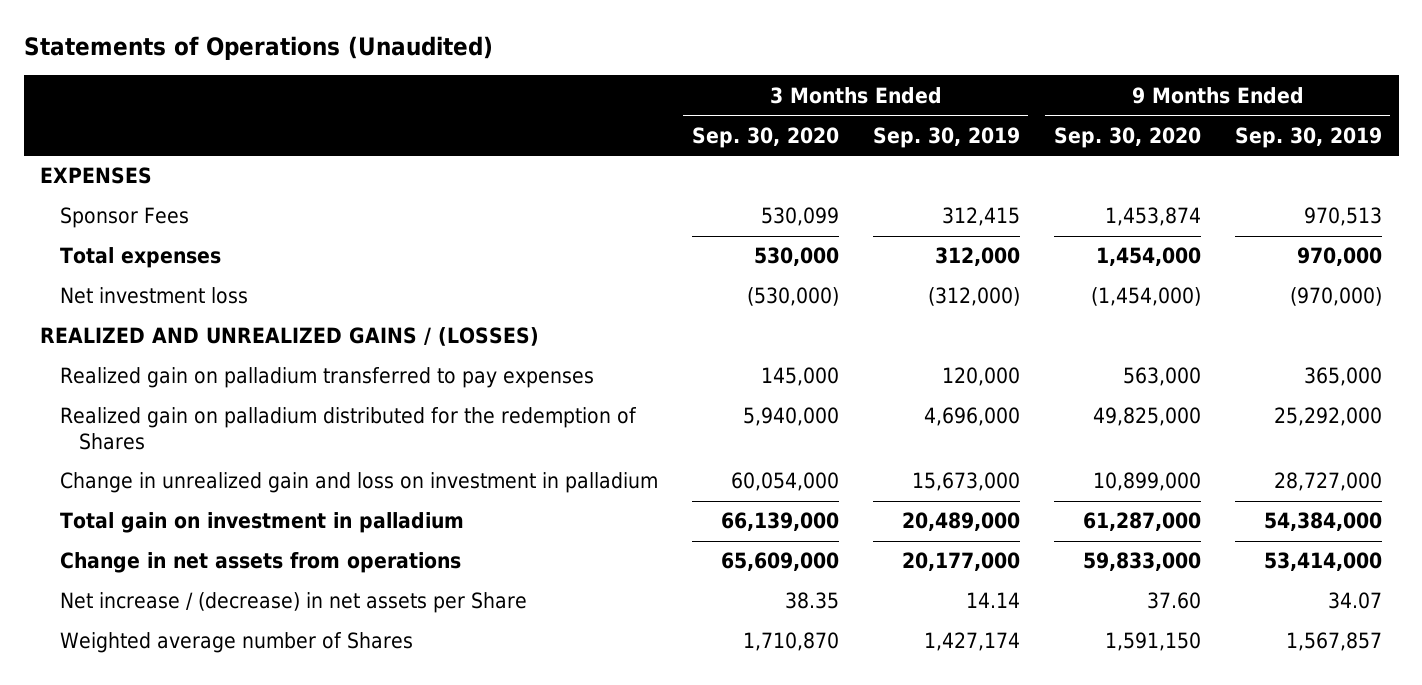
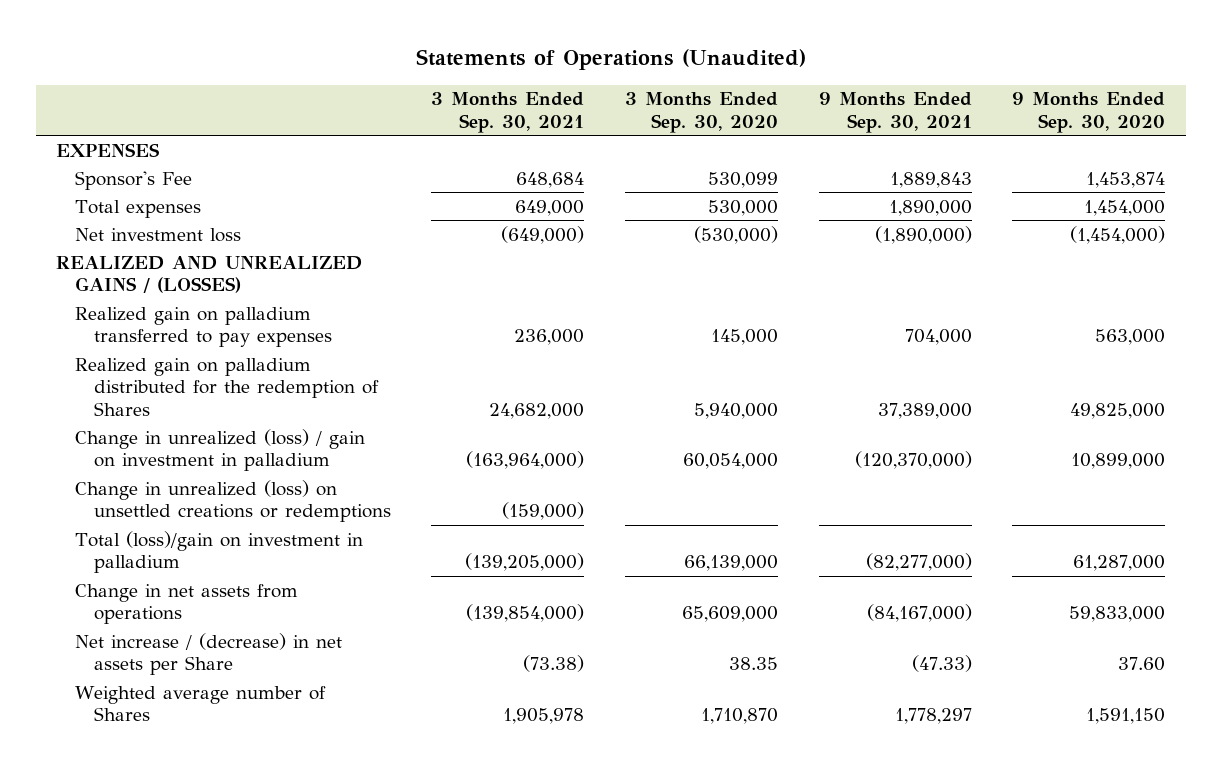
- | 3 Months Ended Sep. 30, 2020 | 3 Months Ended Sep. 30, 2019 | 9 Months Ended Sep. 30, 2020 | 9 Months Ended Sep. 30, 2019
+ | 3 Months Ended Sep. 30, 2021 | 3 Months Ended Sep. 30, 2020 | 9 Months Ended Sep. 30, 2021 | 9 Months Ended Sep. 30, 2020
- Sponsor Fees | 530,099 | 312,415 | 1,453,874 | 970,513
+ Sponsor's Fee | 648,684 | 530,099 | 1,889,843 | 1,453,874
- Change in unrealized gain and loss on investment in palladium | 60,054,000 | 15,673,000 | 10,899,000 | 28,727,000
- Total gain on investment in palladium | 66,139,000 | 20,489,000 | 61,287,000 | 54,384,000
+ Change in unrealized (loss) / gain on investment in palladium | (163,964,000) | 60,054,000 | (120,370,000) | 10,899,000
+ Change in unrealized (loss) on unsettled creations or redemptions | (159,000) | | |
+ Total (loss)/gain on investment in palladium | (139,205,000) | 66,139,000 | (82,277,000) | 61,287,000

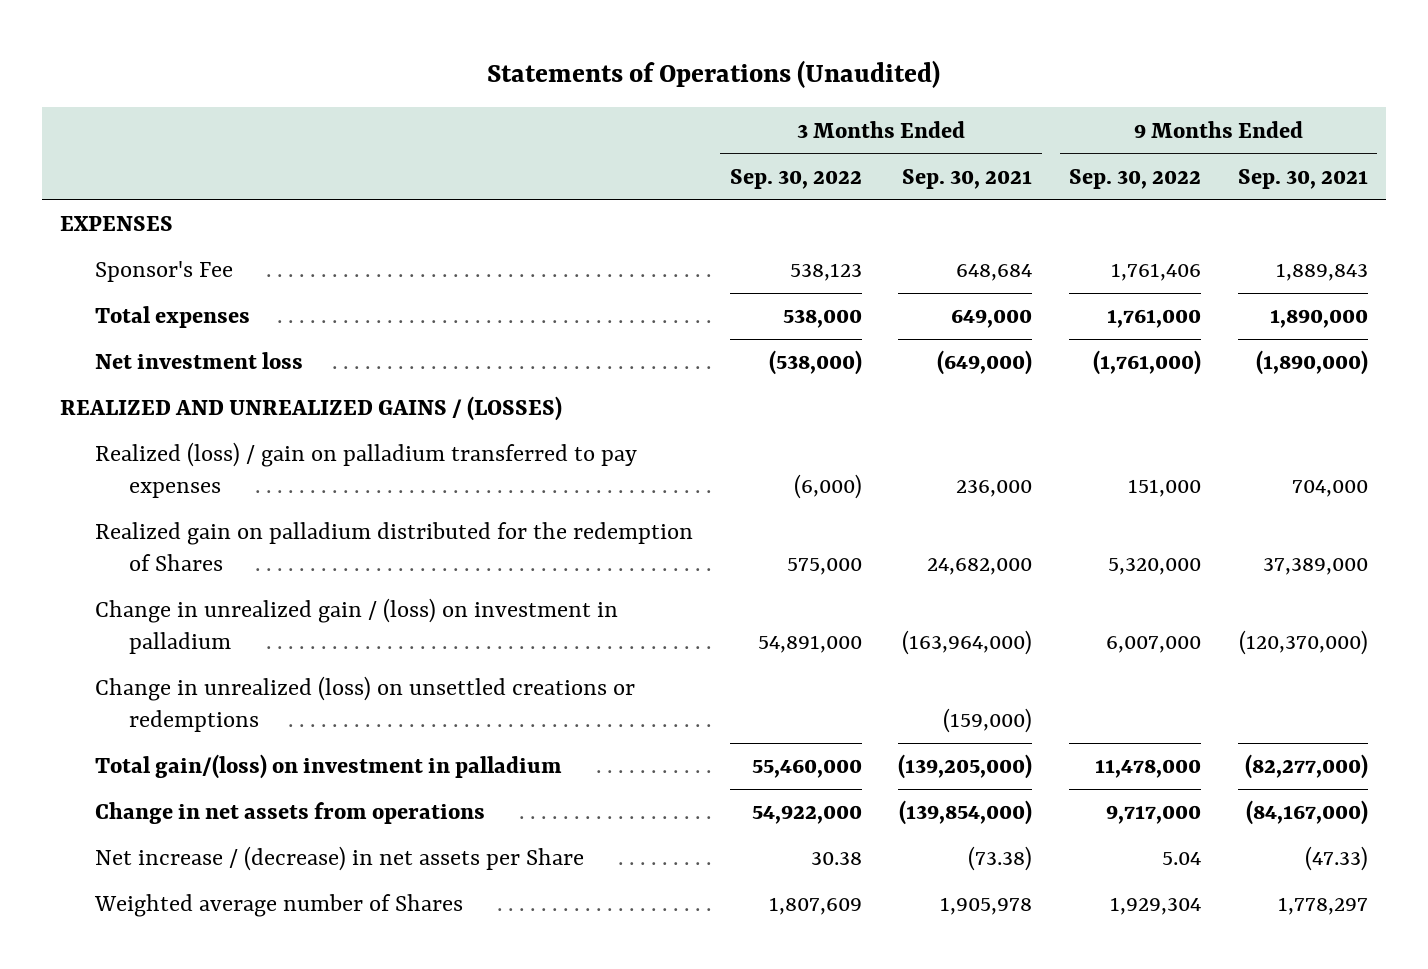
- | 3 Months Ended Sep. 30, 2021 | 3 Months Ended Sep. 30, 2020 | 9 Months Ended Sep. 30, 2021 | 9 Months Ended Sep. 30, 2020
+ | 3 Months Ended Sep. 30, 2022 | 3 Months Ended Sep. 30, 2021 | 9 Months Ended Sep. 30, 2022 | 9 Months Ended Sep. 30, 2021
- Realized gain on palladium transferred to pay expenses | 236,000 | 145,000 | 704,000 | 563,000
+ Realized (loss) / gain on palladium transferred to pay expenses | (6,000) | 236,000 | 151,000 | 704,000
- Change in unrealized (loss) / gain on investment in palladium | (163,964,000) | 60,054,000 | (120,370,000) | 10,899,000
+ Change in unrealized gain / (loss) on investment in palladium | 54,891,000 | (163,964,000) | 6,007,000 | (120,370,000)
- Total (loss)/gain on investment in palladium | (139,205,000) | 66,139,000 | (82,277,000) | 61,287,000
+ Total gain/(loss) on investment in palladium | 55,460,000 | (139,205,000) | 11,478,000 | (82,277,000)

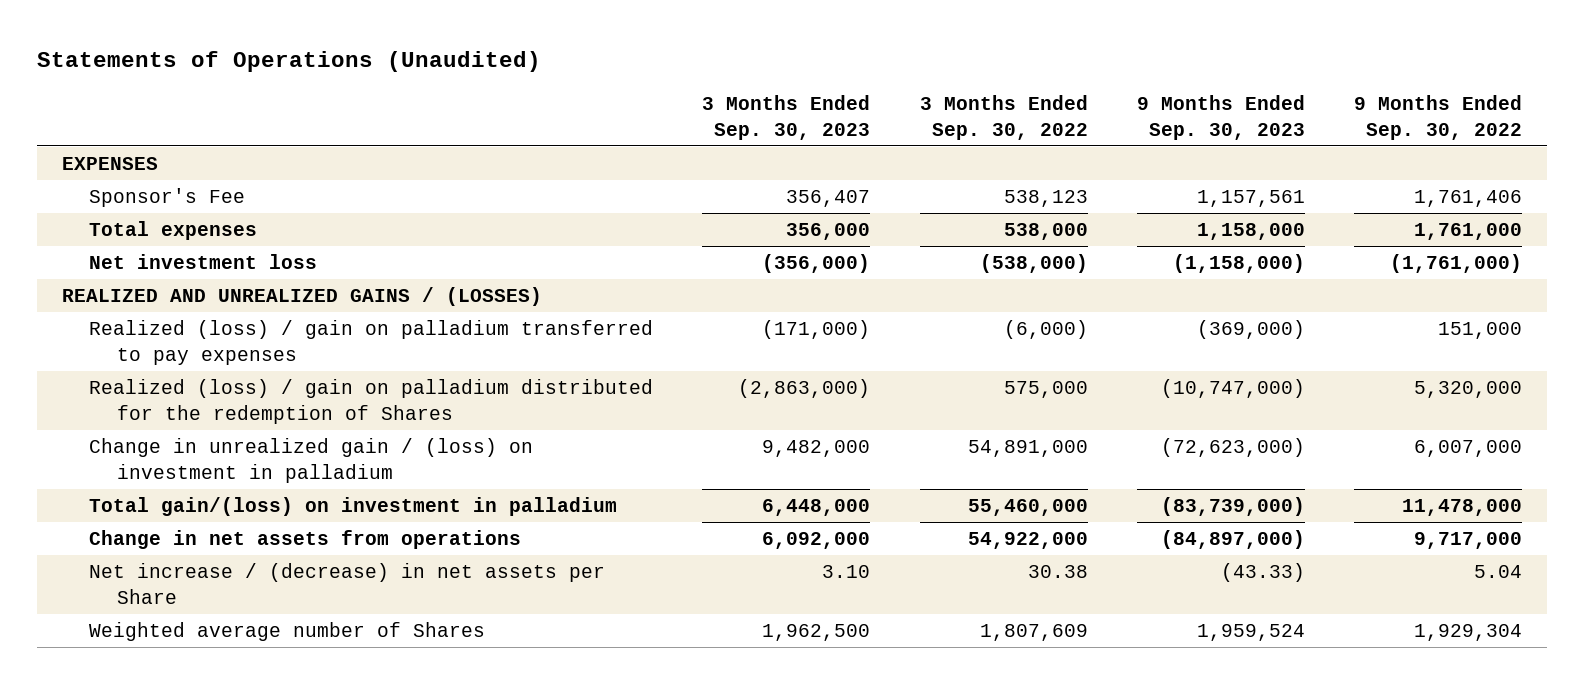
- | 3 Months Ended Sep. 30, 2022 | 3 Months Ended Sep. 30, 2021 | 9 Months Ended Sep. 30, 2022 | 9 Months Ended Sep. 30, 2021
+ | 3 Months Ended Sep. 30, 2023 | 3 Months Ended Sep. 30, 2022 | 9 Months Ended Sep. 30, 2023 | 9 Months Ended Sep. 30, 2022
- Realized gain on palladium distributed for the redemption of Shares | 575,000 | 24,682,000 | 5,320,000 | 37,389,000
+ Realized (loss) / gain on palladium distributed for the redemption of Shares | (2,863,000) | 575,000 | (10,747,000) | 5,320,000
- Change in unrealized (loss) on unsettled creations or redemptions | | (159,000) | |

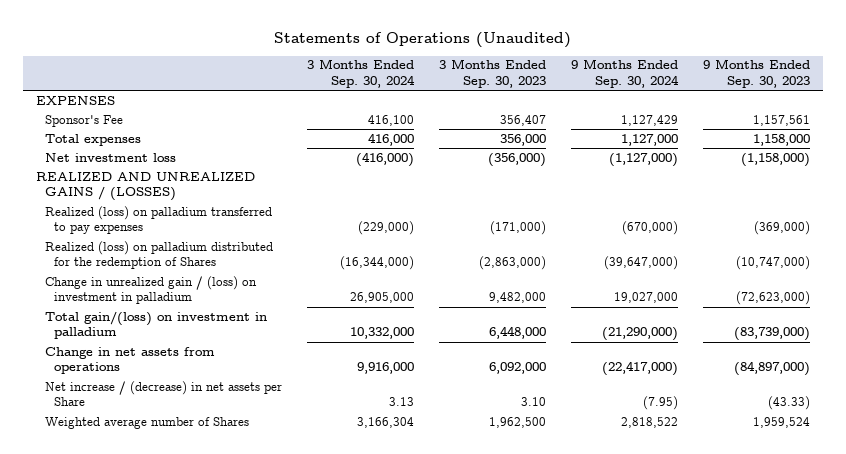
- | 3 Months Ended Sep. 30, 2023 | 3 Months Ended Sep. 30, 2022 | 9 Months Ended Sep. 30, 2023 | 9 Months Ended Sep. 30, 2022
+ | 3 Months Ended Sep. 30, 2024 | 3 Months Ended Sep. 30, 2023 | 9 Months Ended Sep. 30, 2024 | 9 Months Ended Sep. 30, 2023
- Realized (loss) / gain on palladium transferred to pay expenses | (171,000) | (6,000) | (369,000) | 151,000
- Realized (loss) / gain on palladium distributed for the redemption of Shares | (2,863,000) | 575,000 | (10,747,000) | 5,320,000
+ Realized (loss) on palladium transferred to pay expenses | (229,000) | (171,000) | (670,000) | (369,000)
+ Realized (loss) on palladium distributed for the redemption of Shares | (16,344,000) | (2,863,000) | (39,647,000) | (10,747,000)

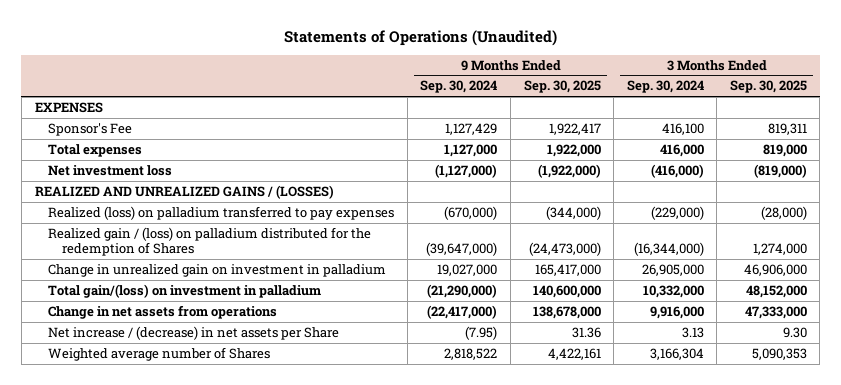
- | 3 Months Ended Sep. 30, 2024 | 3 Months Ended Sep. 30, 2023 | 9 Months Ended Sep. 30, 2024 | 9 Months Ended Sep. 30, 2023
+ | 9 Months Ended Sep. 30, 2024 | 9 Months Ended Sep. 30, 2025 | 3 Months Ended Sep. 30, 2024 | 3 Months Ended Sep. 30, 2025
- Realized (loss) on palladium distributed for the redemption of Shares | (16,344,000) | (2,863,000) | (39,647,000) | (10,747,000)
- Change in unrealized gain / (loss) on investment in palladium | 26,905,000 | 9,482,000 | 19,027,000 | (72,623,000)
+ Realized gain / (loss) on palladium distributed for the redemption of Shares | (39,647,000) | (24,473,000) | (16,344,000) | 1,274,000
+ Change in unrealized gain on investment in palladium | 19,027,000 | 165,417,000 | 26,905,000 | 46,906,000

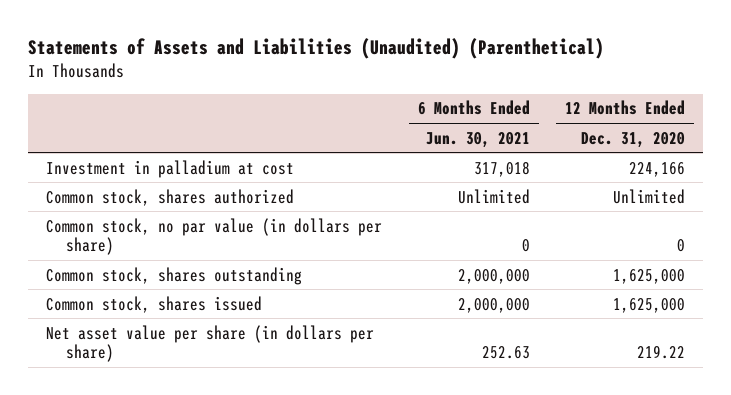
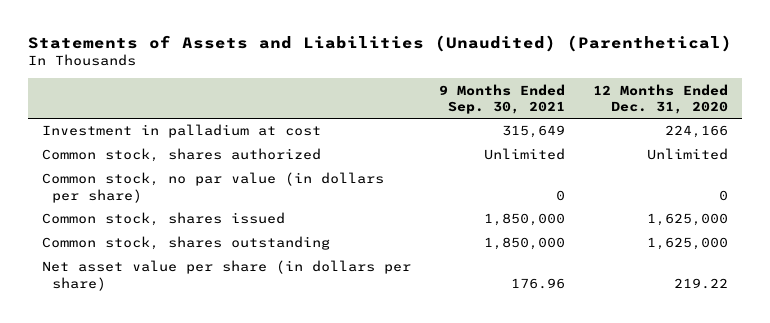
- | 6 Months Ended Jun. 30, 2021 | 12 Months Ended Dec. 31, 2020
+ | 9 Months Ended Sep. 30, 2021 | 12 Months Ended Dec. 31, 2020
moved down: Common stock, shares outstanding | 1,850,000 | 1,625,000

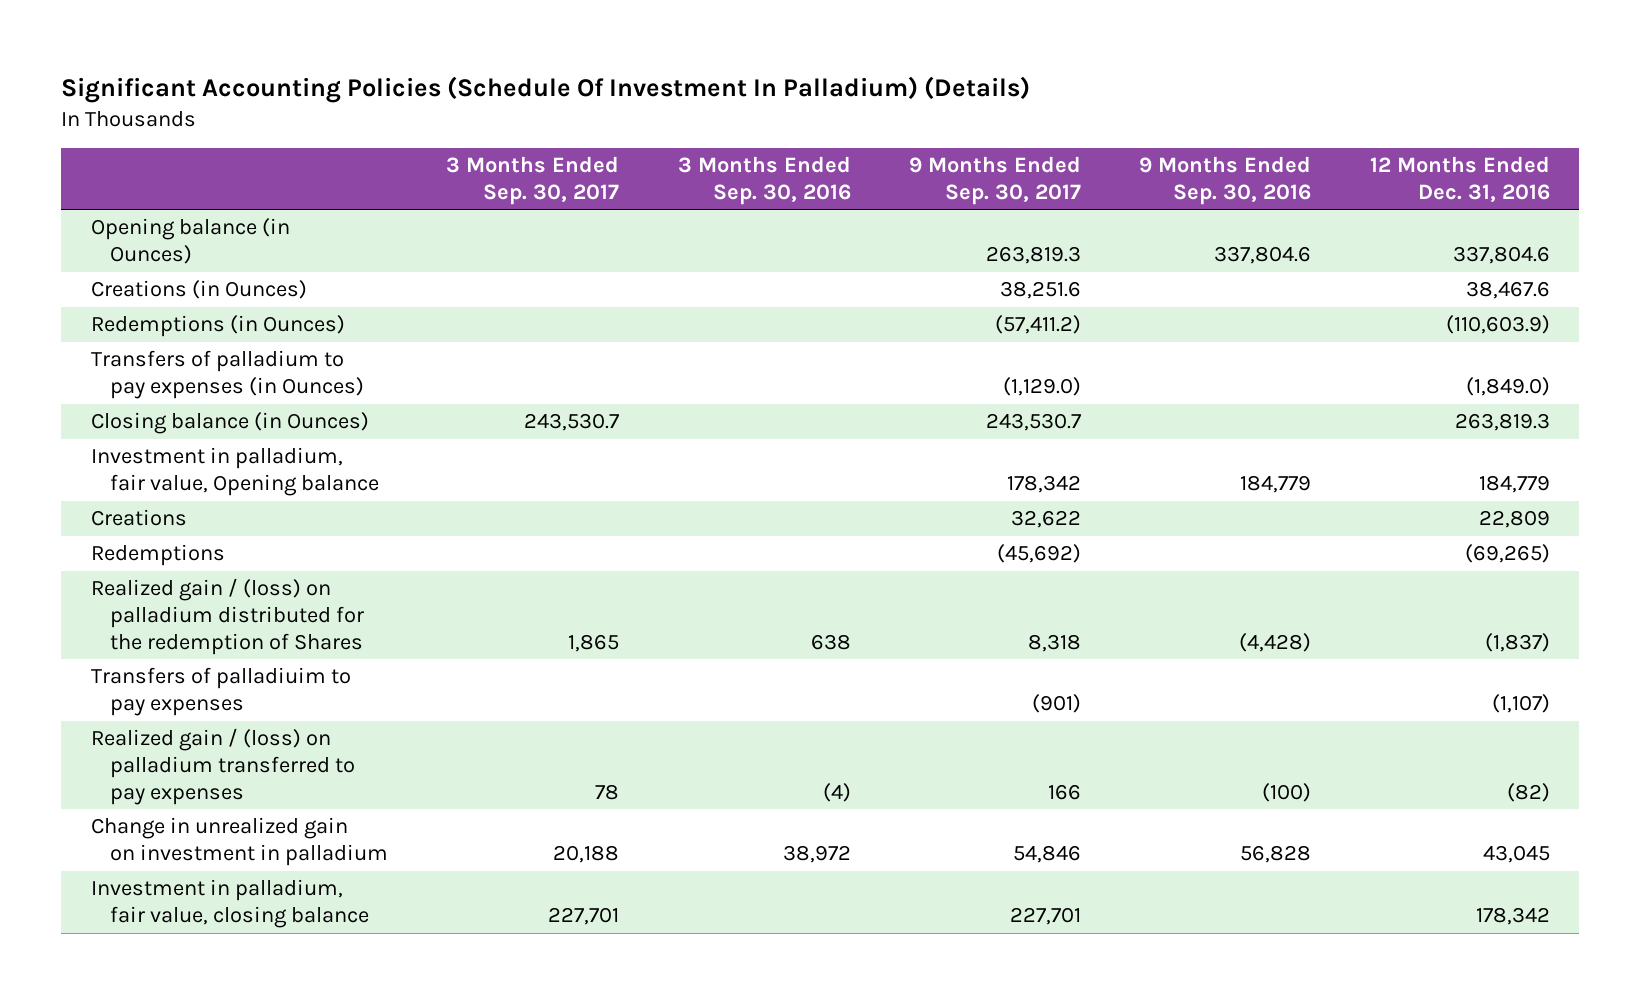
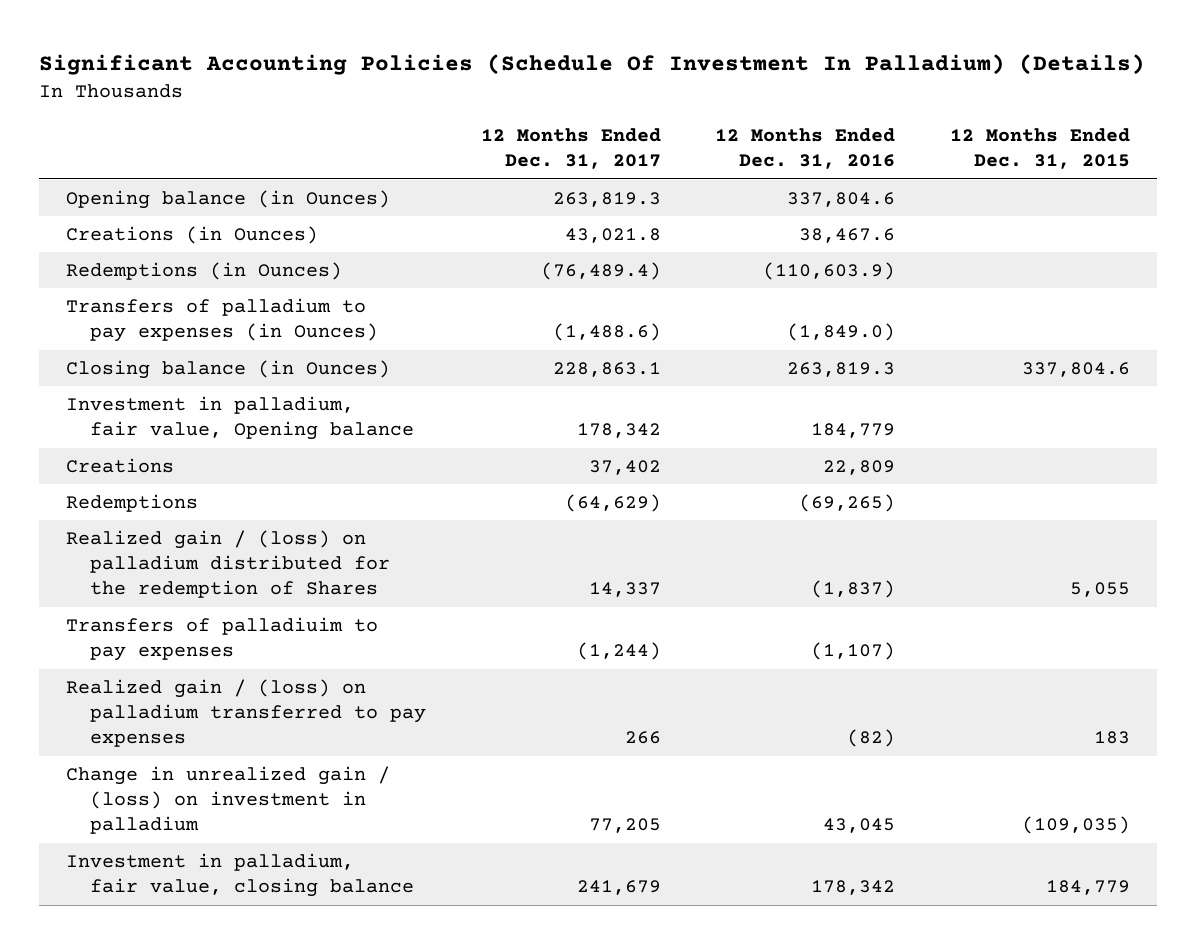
- | 3 Months Ended Sep. 30, 2017 | 3 Months Ended Sep. 30, 2016 | 9 Months Ended Sep. 30, 2017 | 9 Months Ended Sep. 30, 2016 | 12 Months Ended Dec. 31, 2016
+ | 12 Months Ended Dec. 31, 2017 | 12 Months Ended Dec. 31, 2016 | 12 Months Ended Dec. 31, 2015
- Change in unrealized gain on investment in palladium | 20,188 | 38,972 | 54,846 | 56,828 | 43,045
+ Change in unrealized gain / (loss) on investment in palladium | 77,205 | 43,045 | (109,035)

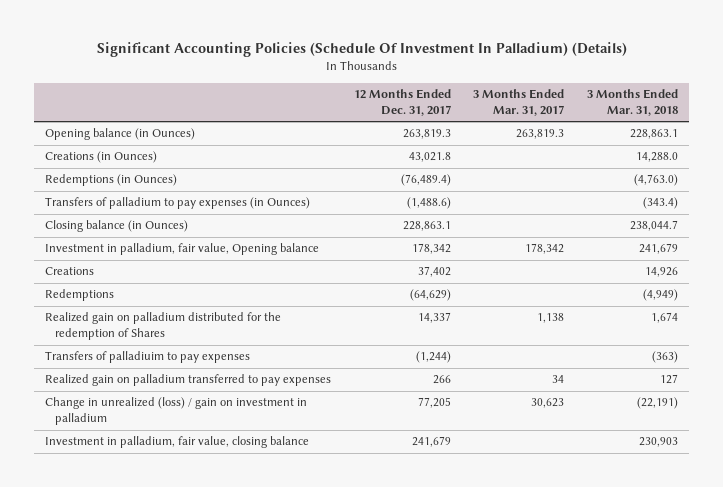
- | 12 Months Ended Dec. 31, 2017 | 12 Months Ended Dec. 31, 2016 | 12 Months Ended Dec. 31, 2015
+ | 12 Months Ended Dec. 31, 2017 | 3 Months Ended Mar. 31, 2017 | 3 Months Ended Mar. 31, 2018
- Realized gain / (loss) on palladium distributed for the redemption of Shares | 14,337 | (1,837) | 5,055
+ Realized gain on palladium distributed for the redemption of Shares | 14,337 | 1,138 | 1,674
- Realized gain / (loss) on palladium transferred to pay expenses | 266 | (82) | 183
- Change in unrealized gain / (loss) on investment in palladium | 77,205 | 43,045 | (109,035)
+ Realized gain on palladium transferred to pay expenses | 266 | 34 | 127
+ Change in unrealized (loss) / gain on investment in palladium | 77,205 | 30,623 | (22,191)

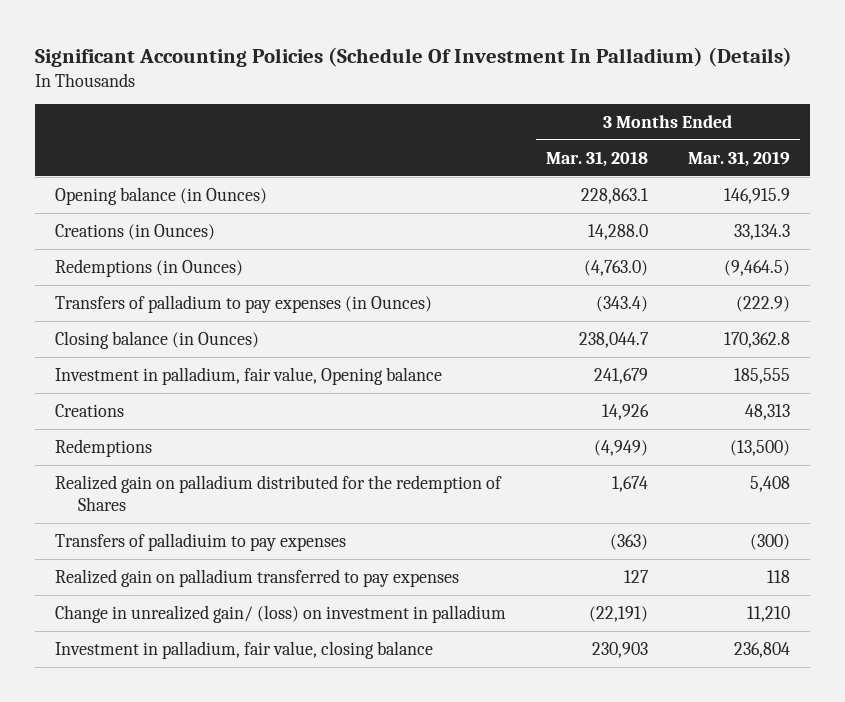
- | 12 Months Ended Dec. 31, 2017 | 3 Months Ended Mar. 31, 2017 | 3 Months Ended Mar. 31, 2018
+ | 3 Months Ended Mar. 31, 2018 | 3 Months Ended Mar. 31, 2019
- Change in unrealized (loss) / gain on investment in palladium | 77,205 | 30,623 | (22,191)
+ Change in unrealized gain/ (loss) on investment in palladium | (22,191) | 11,210

